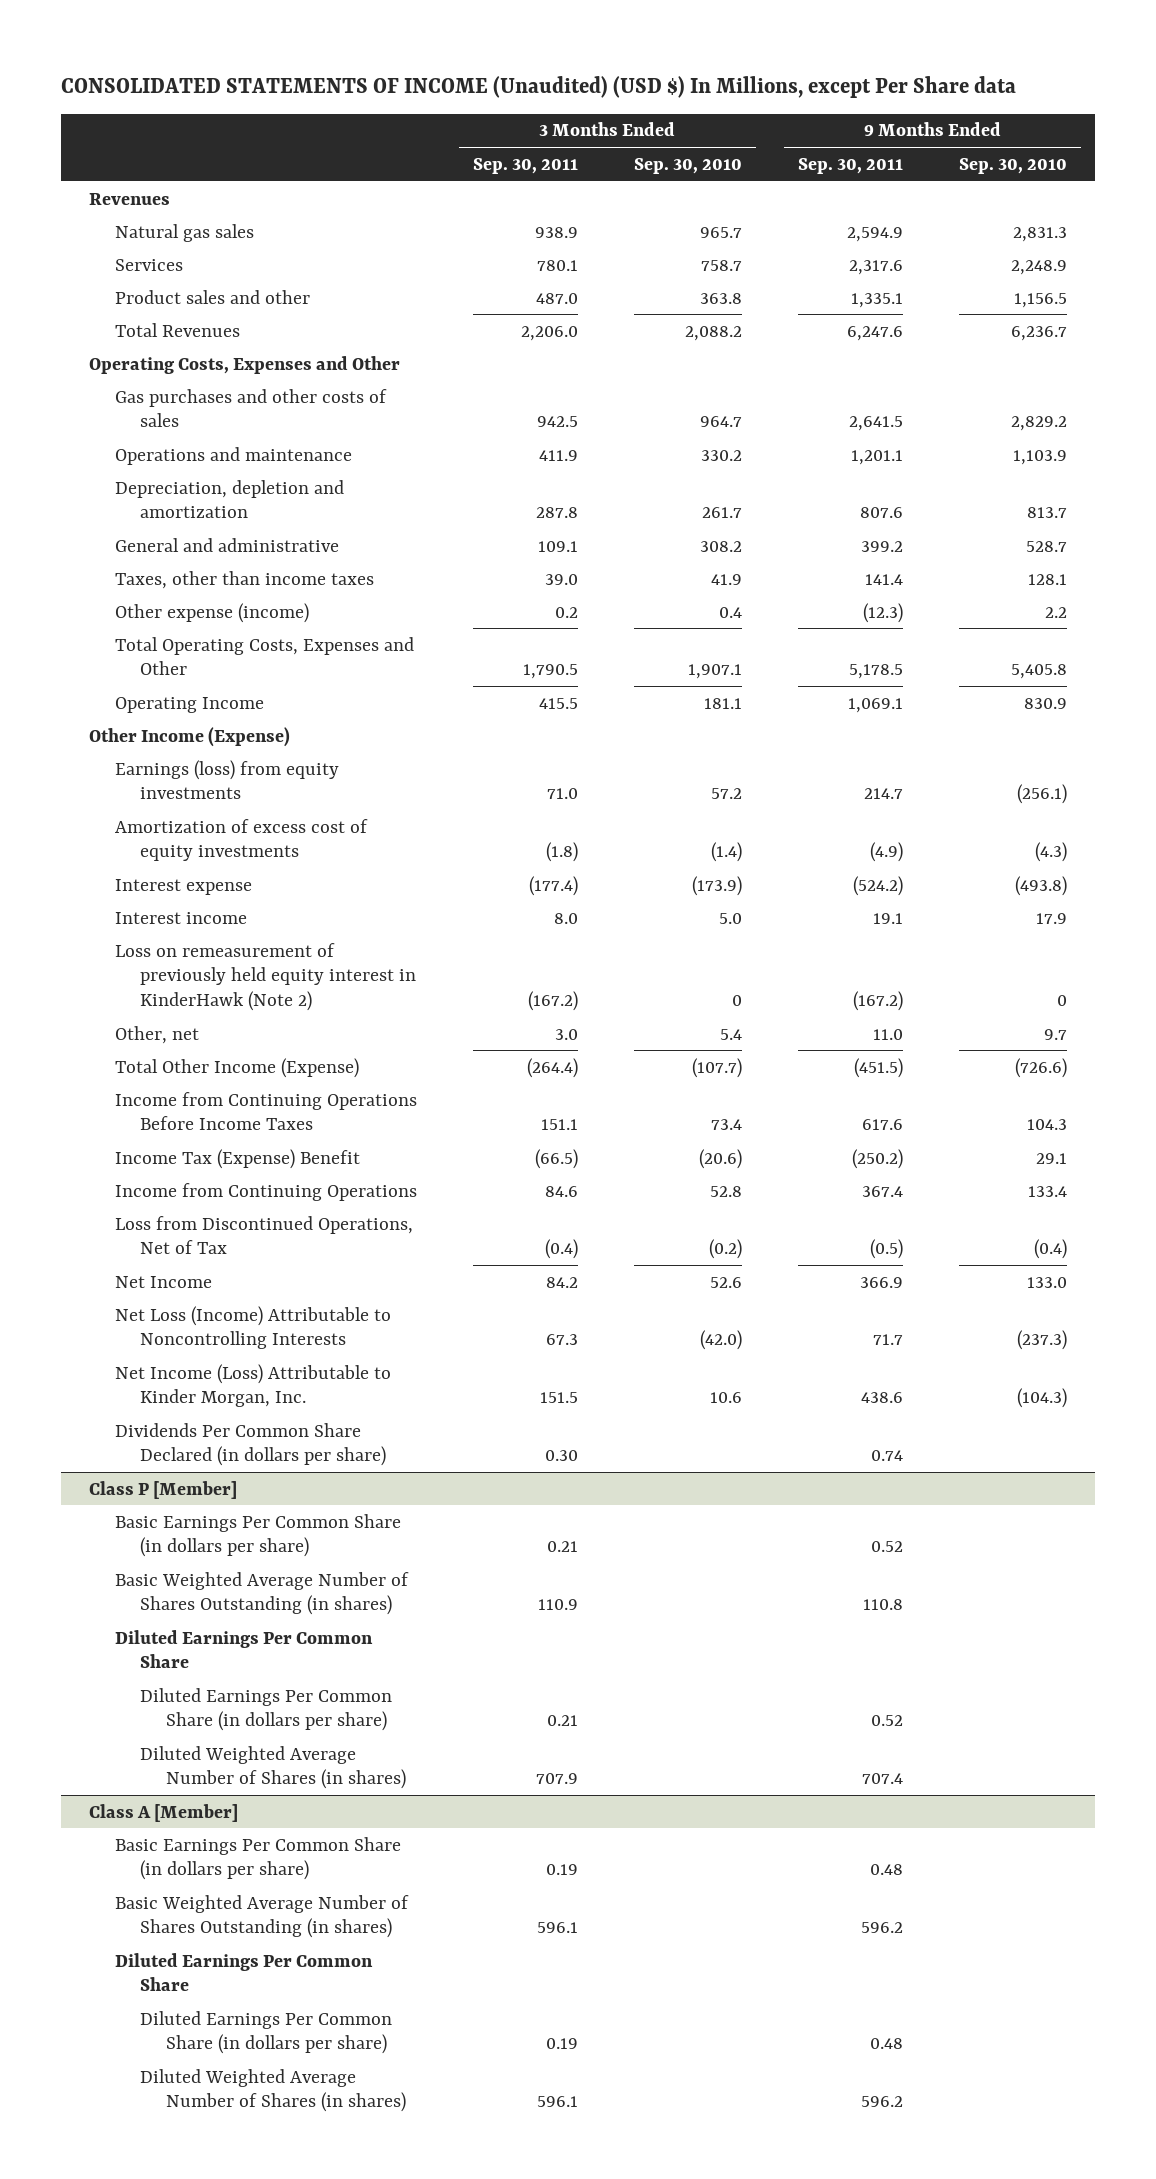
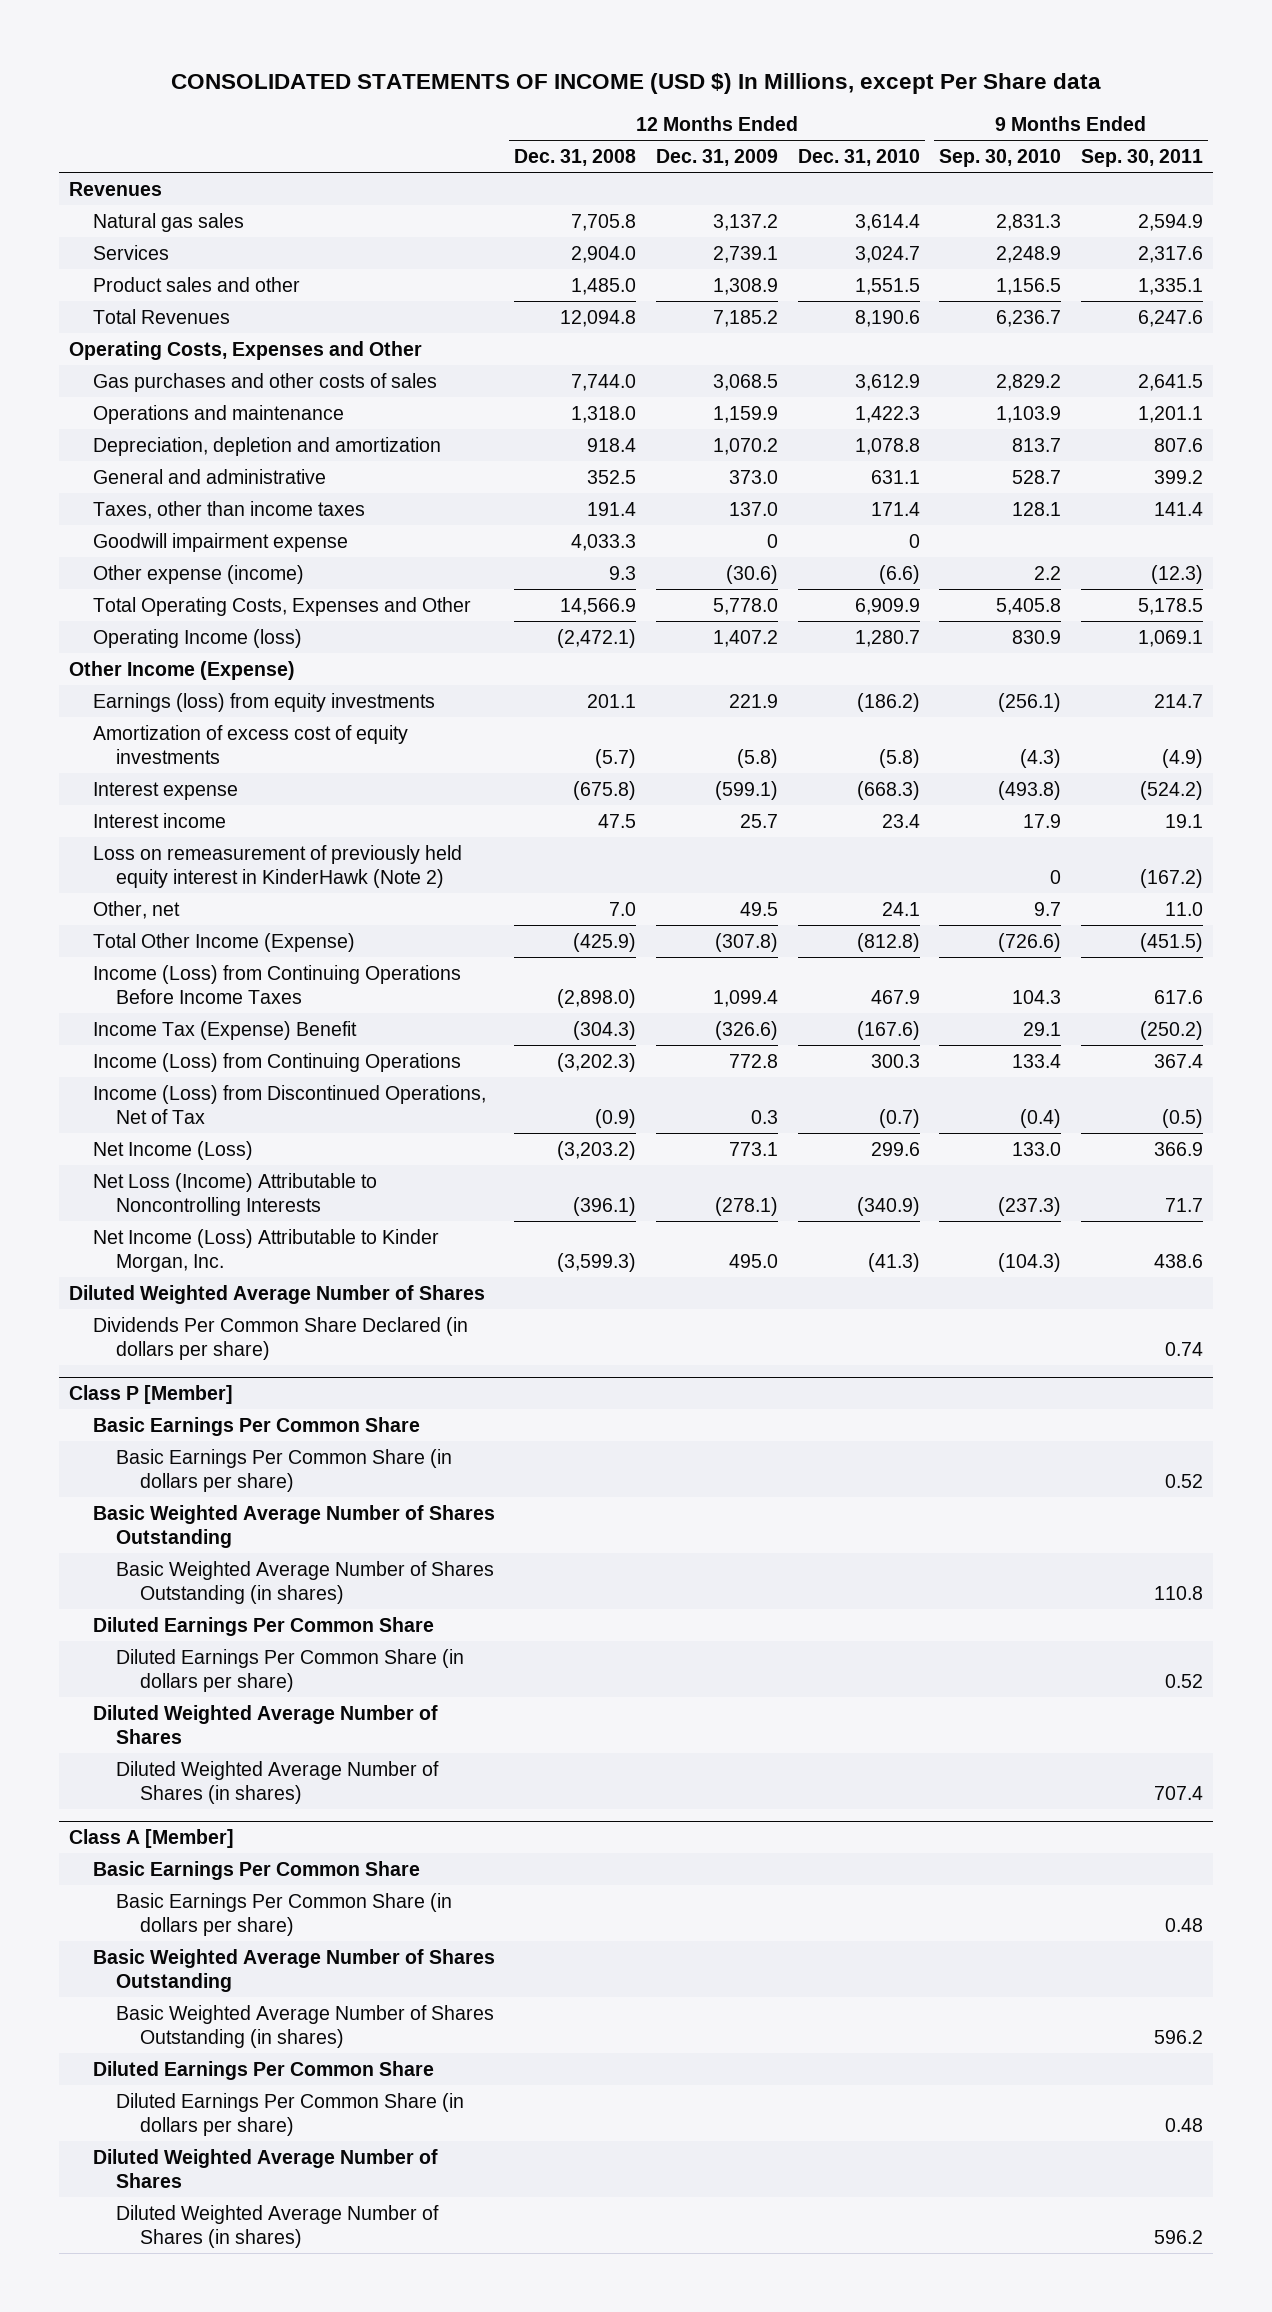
- CONSOLIDATED STATEMENTS OF INCOME (Unaudited) (USD $) In Millions, except Per Share data
+ CONSOLIDATED STATEMENTS OF INCOME (USD $) In Millions, except Per Share data
- | 3 Months Ended Sep. 30, 2011 | 3 Months Ended Sep. 30, 2010 | 9 Months Ended Sep. 30, 2011 | 9 Months Ended Sep. 30, 2010
+ | 12 Months Ended Dec. 31, 2008 | 12 Months Ended Dec. 31, 2009 | 12 Months Ended Dec. 31, 2010 | 9 Months Ended Sep. 30, 2010 | 9 Months Ended Sep. 30, 2011
+ Goodwill impairment expense | 4,033.3 | 0 | 0 | |
- Operating Income | 415.5 | 181.1 | 1,069.1 | 830.9
+ Operating Income (loss) | (2,472.1) | 1,407.2 | 1,280.7 | 830.9 | 1,069.1
- Income from Continuing Operations Before Income Taxes | 151.1 | 73.4 | 617.6 | 104.3
+ Income (Loss) from Continuing Operations Before Income Taxes | (2,898.0) | 1,099.4 | 467.9 | 104.3 | 617.6
- Income from Continuing Operations | 84.6 | 52.8 | 367.4 | 133.4
- Loss from Discontinued Operations, Net of Tax | (0.4) | (0.2) | (0.5) | (0.4)
- Net Income | 84.2 | 52.6 | 366.9 | 133.0
+ Income (Loss) from Continuing Operations | (3,202.3) | 772.8 | 300.3 | 133.4 | 367.4
+ Income (Loss) from Discontinued Operations, Net of Tax | (0.9) | 0.3 | (0.7) | (0.4) | (0.5)
+ Net Income (Loss) | (3,203.2) | 773.1 | 299.6 | 133.0 | 366.9
+ Diluted Weighted Average Number of Shares
@ Class P [Member]
+ Basic Earnings Per Common Share
+ Basic Weighted Average Number of Shares Outstanding
+ Diluted Weighted Average Number of Shares
@ Class A [Member]
+ Basic Earnings Per Common Share
+ Basic Weighted Average Number of Shares Outstanding
+ Diluted Weighted Average Number of Shares

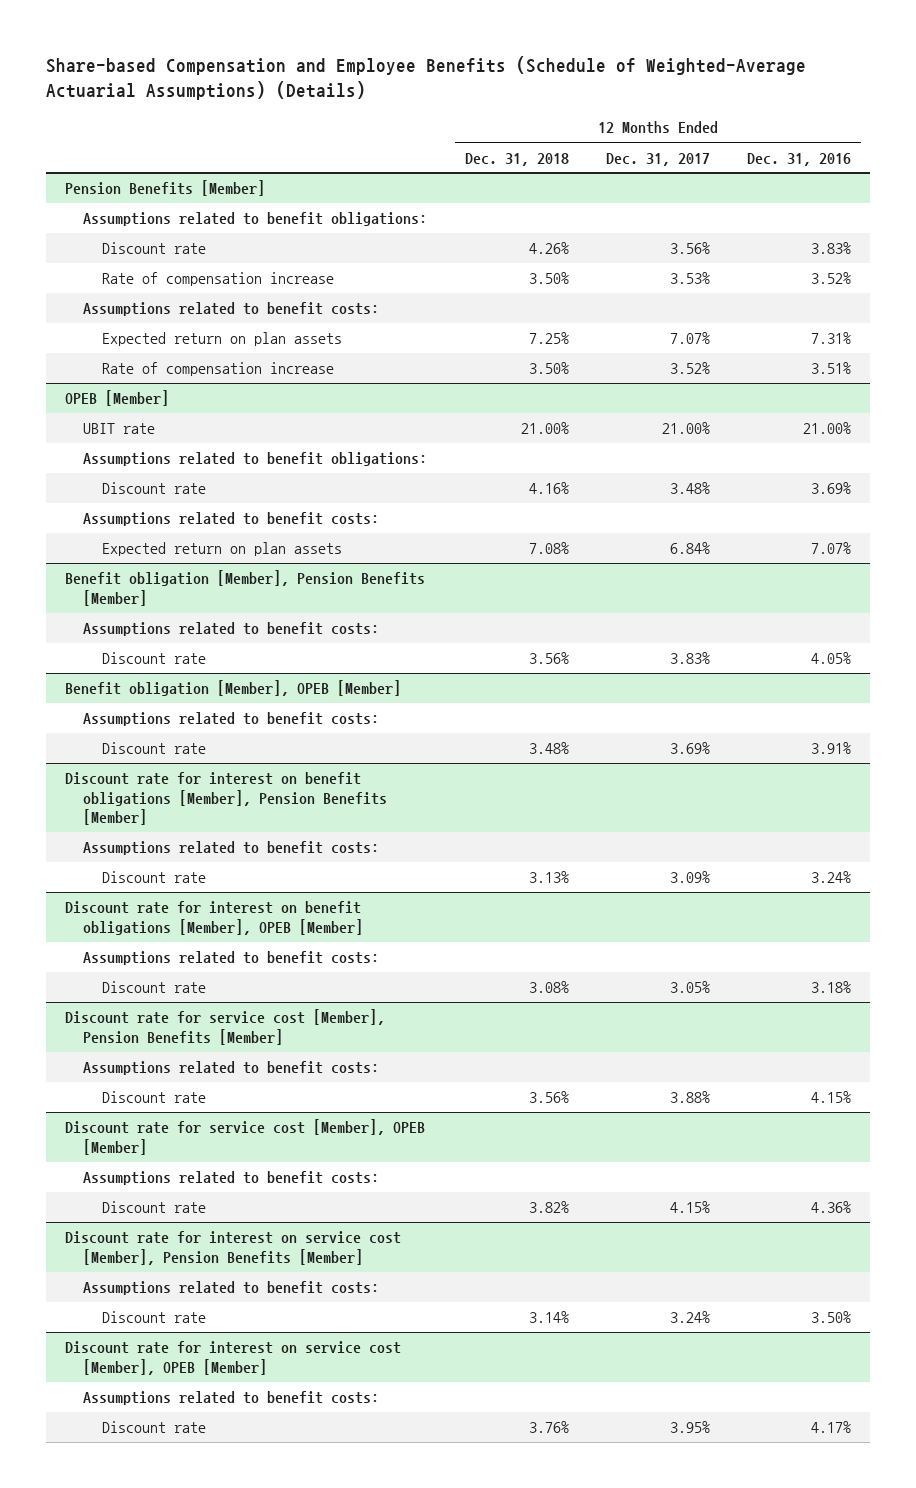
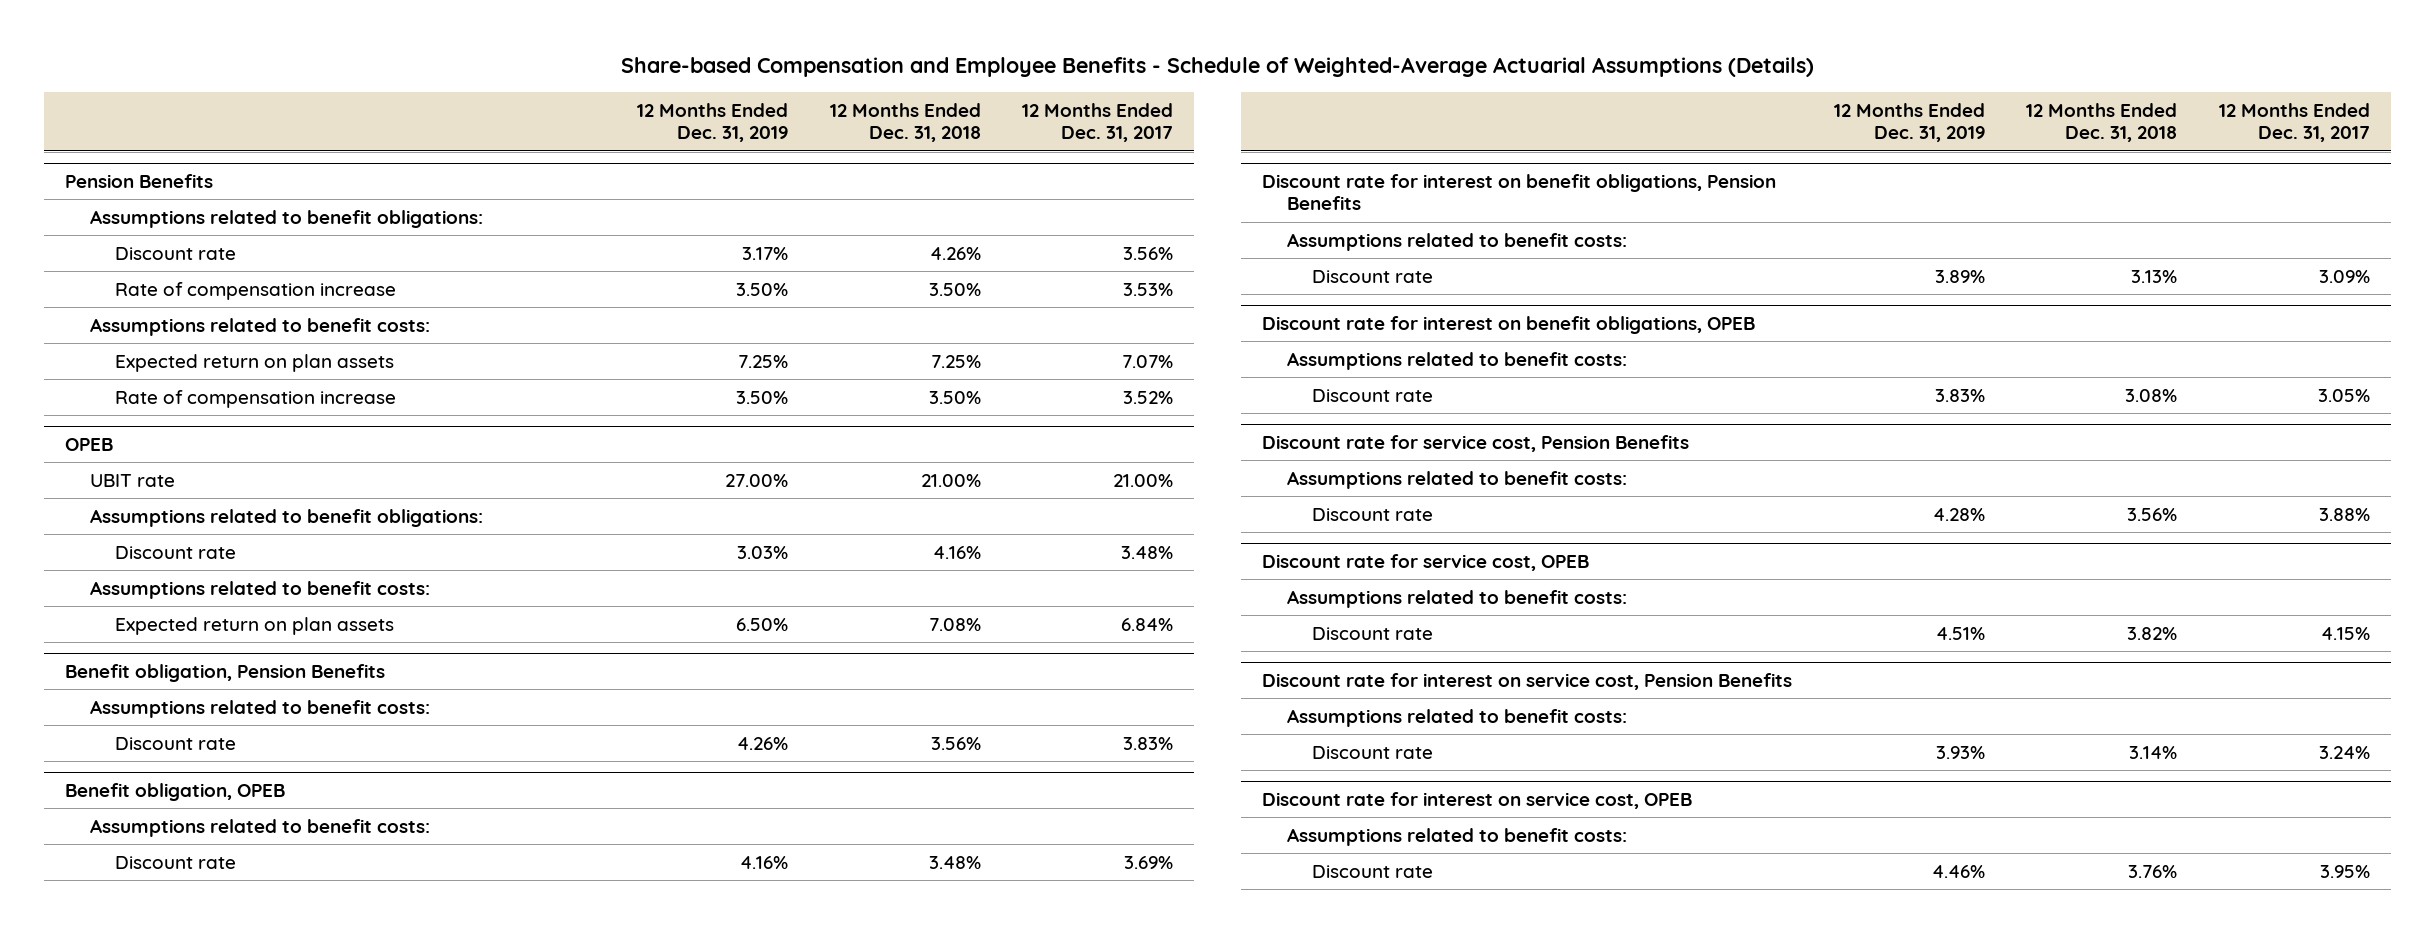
- Share-based Compensation and Employee Benefits (Schedule of Weighted-Average Actuarial Assumptions) (Details)
+ Share-based Compensation and Employee Benefits - Schedule of Weighted-Average Actuarial Assumptions (Details)
- | 12 Months Ended Dec. 31, 2018 | 12 Months Ended Dec. 31, 2017 | 12 Months Ended Dec. 31, 2016
+ | 12 Months Ended Dec. 31, 2019 | 12 Months Ended Dec. 31, 2018 | 12 Months Ended Dec. 31, 2017
- Pension Benefits [Member]
+ Pension Benefits
- OPEB [Member]
+ OPEB
- Benefit obligation [Member], Pension Benefits [Member]
+ Benefit obligation, Pension Benefits
- Benefit obligation [Member], OPEB [Member]
+ Benefit obligation, OPEB
- Discount rate for interest on benefit obligations [Member], Pension Benefits [Member]
+ Discount rate for interest on benefit obligations, Pension Benefits
- Discount rate for interest on benefit obligations [Member], OPEB [Member]
+ Discount rate for interest on benefit obligations, OPEB
- Discount rate for service cost [Member], Pension Benefits [Member]
+ Discount rate for service cost, Pension Benefits
- Discount rate for service cost [Member], OPEB [Member]
+ Discount rate for service cost, OPEB
- Discount rate for interest on service cost [Member], Pension Benefits [Member]
+ Discount rate for interest on service cost, Pension Benefits
- Discount rate for interest on service cost [Member], OPEB [Member]
+ Discount rate for interest on service cost, OPEB

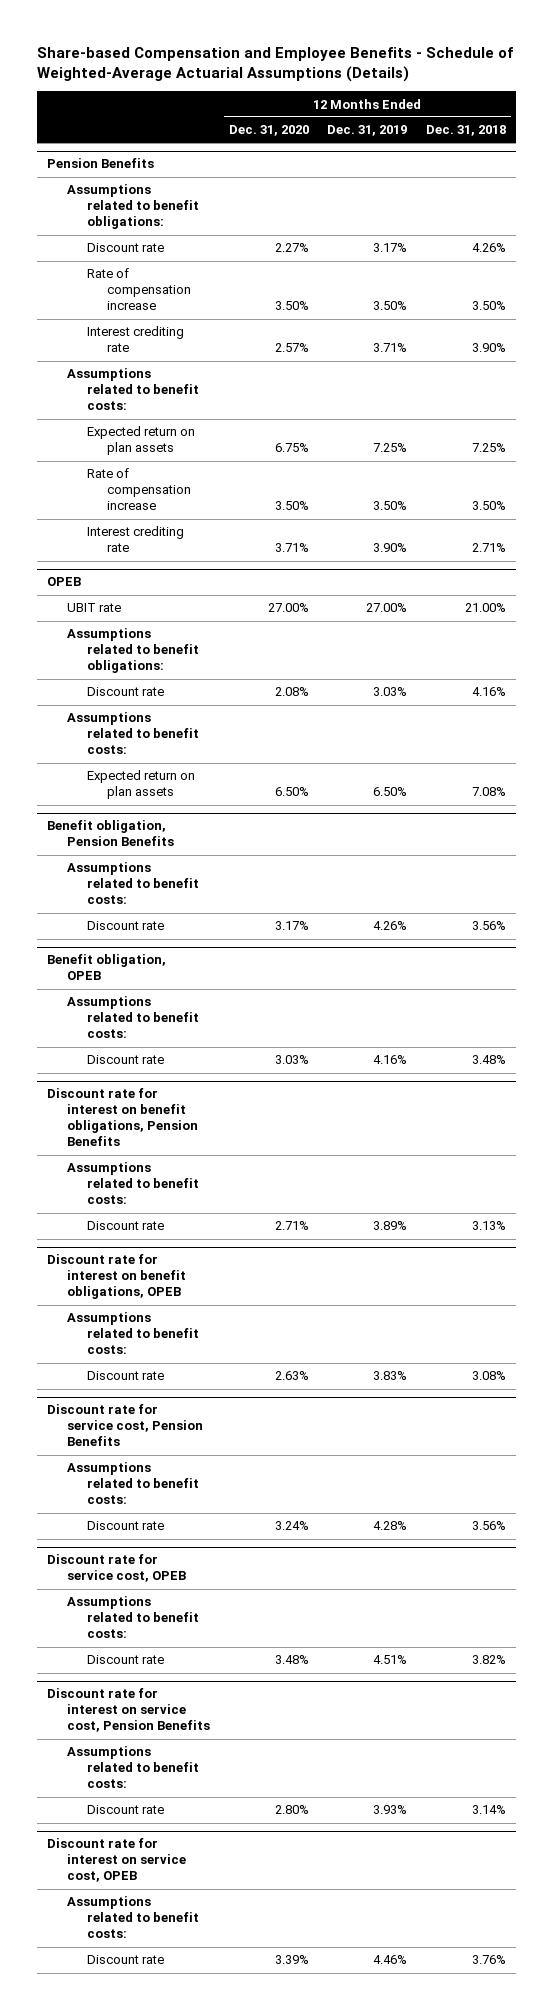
- | 12 Months Ended Dec. 31, 2019 | 12 Months Ended Dec. 31, 2018 | 12 Months Ended Dec. 31, 2017
+ | 12 Months Ended Dec. 31, 2020 | 12 Months Ended Dec. 31, 2019 | 12 Months Ended Dec. 31, 2018
@ Pension Benefits
+ Interest crediting rate | 2.57% | 3.71% | 3.90%
+ Interest crediting rate | 3.71% | 3.90% | 2.71%

